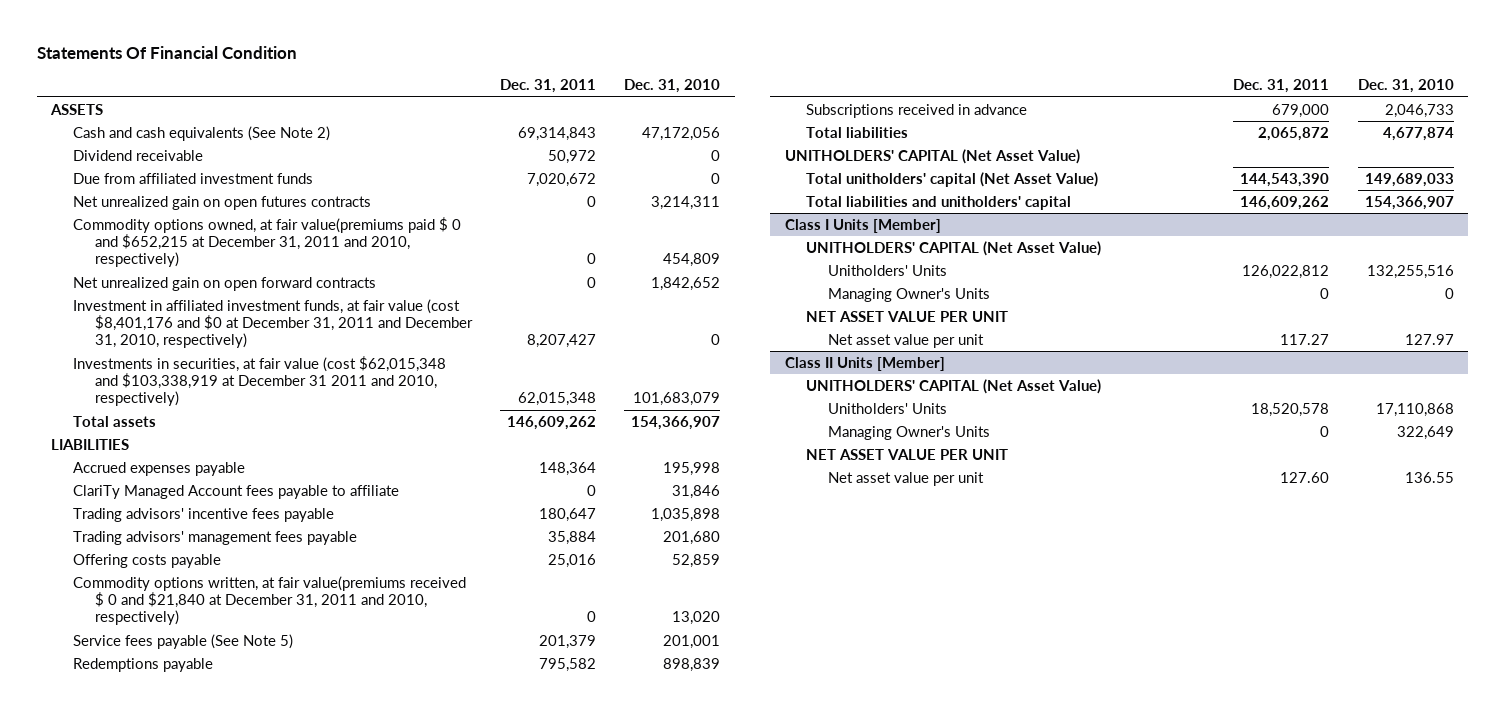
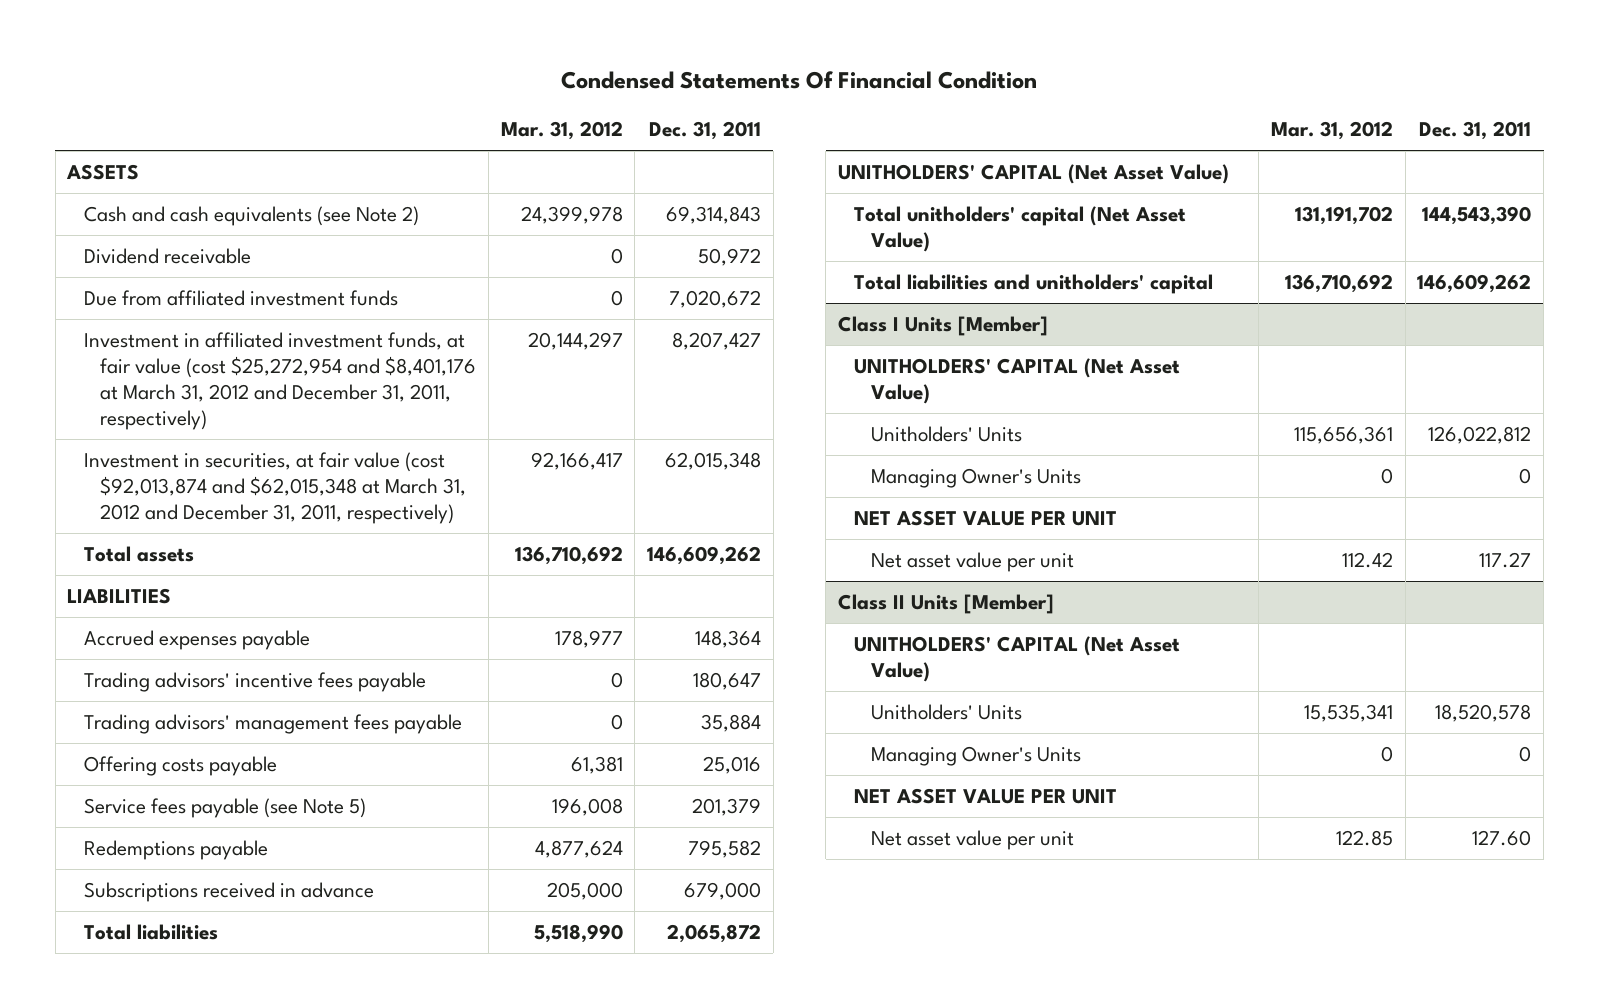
- Statements Of Financial Condition
+ Condensed Statements Of Financial Condition
- | Dec. 31, 2011 | Dec. 31, 2010
+ | Mar. 31, 2012 | Dec. 31, 2011
- Cash and cash equivalents (See Note 2) | 69,314,843 | 47,172,056
+ Cash and cash equivalents (see Note 2) | 24,399,978 | 69,314,843
- Net unrealized gain on open futures contracts | 0 | 3,214,311
- Commodity options owned, at fair value(premiums paid $ 0 and $652,215 at December 31, 2011 and 2010, respectively) | 0 | 454,809
- Net unrealized gain on open forward contracts | 0 | 1,842,652
- Investment in affiliated investment funds, at fair value (cost $8,401,176 and $0 at December 31, 2011 and December 31, 2010, respectively) | 8,207,427 | 0
- Investments in securities, at fair value (cost $62,015,348 and $103,338,919 at December 31 2011 and 2010, respectively) | 62,015,348 | 101,683,079
+ Investment in affiliated investment funds, at fair value (cost $25,272,954 and $8,401,176 at March 31, 2012 and December 31, 2011, respectively) | 20,144,297 | 8,207,427
+ Investment in securities, at fair value (cost $92,013,874 and $62,015,348 at March 31, 2012 and December 31, 2011, respectively) | 92,166,417 | 62,015,348
- ClariTy Managed Account fees payable to affiliate | 0 | 31,846
- Commodity options written, at fair value(premiums received $ 0 and $21,840 at December 31, 2011 and 2010, respectively) | 0 | 13,020
- Service fees payable (See Note 5) | 201,379 | 201,001
+ Service fees payable (see Note 5) | 196,008 | 201,379

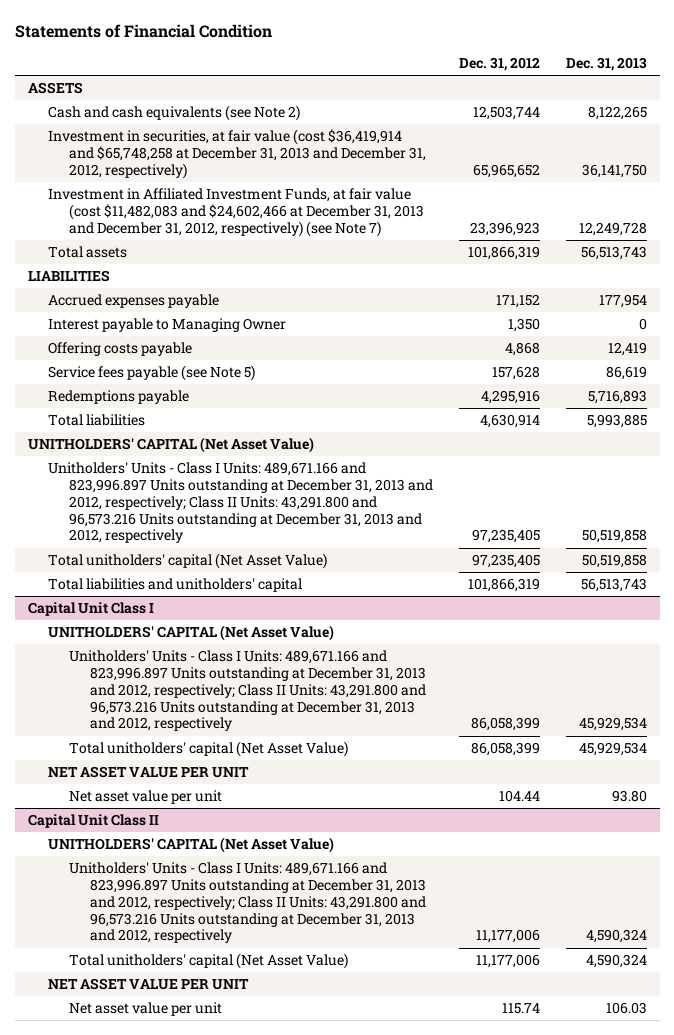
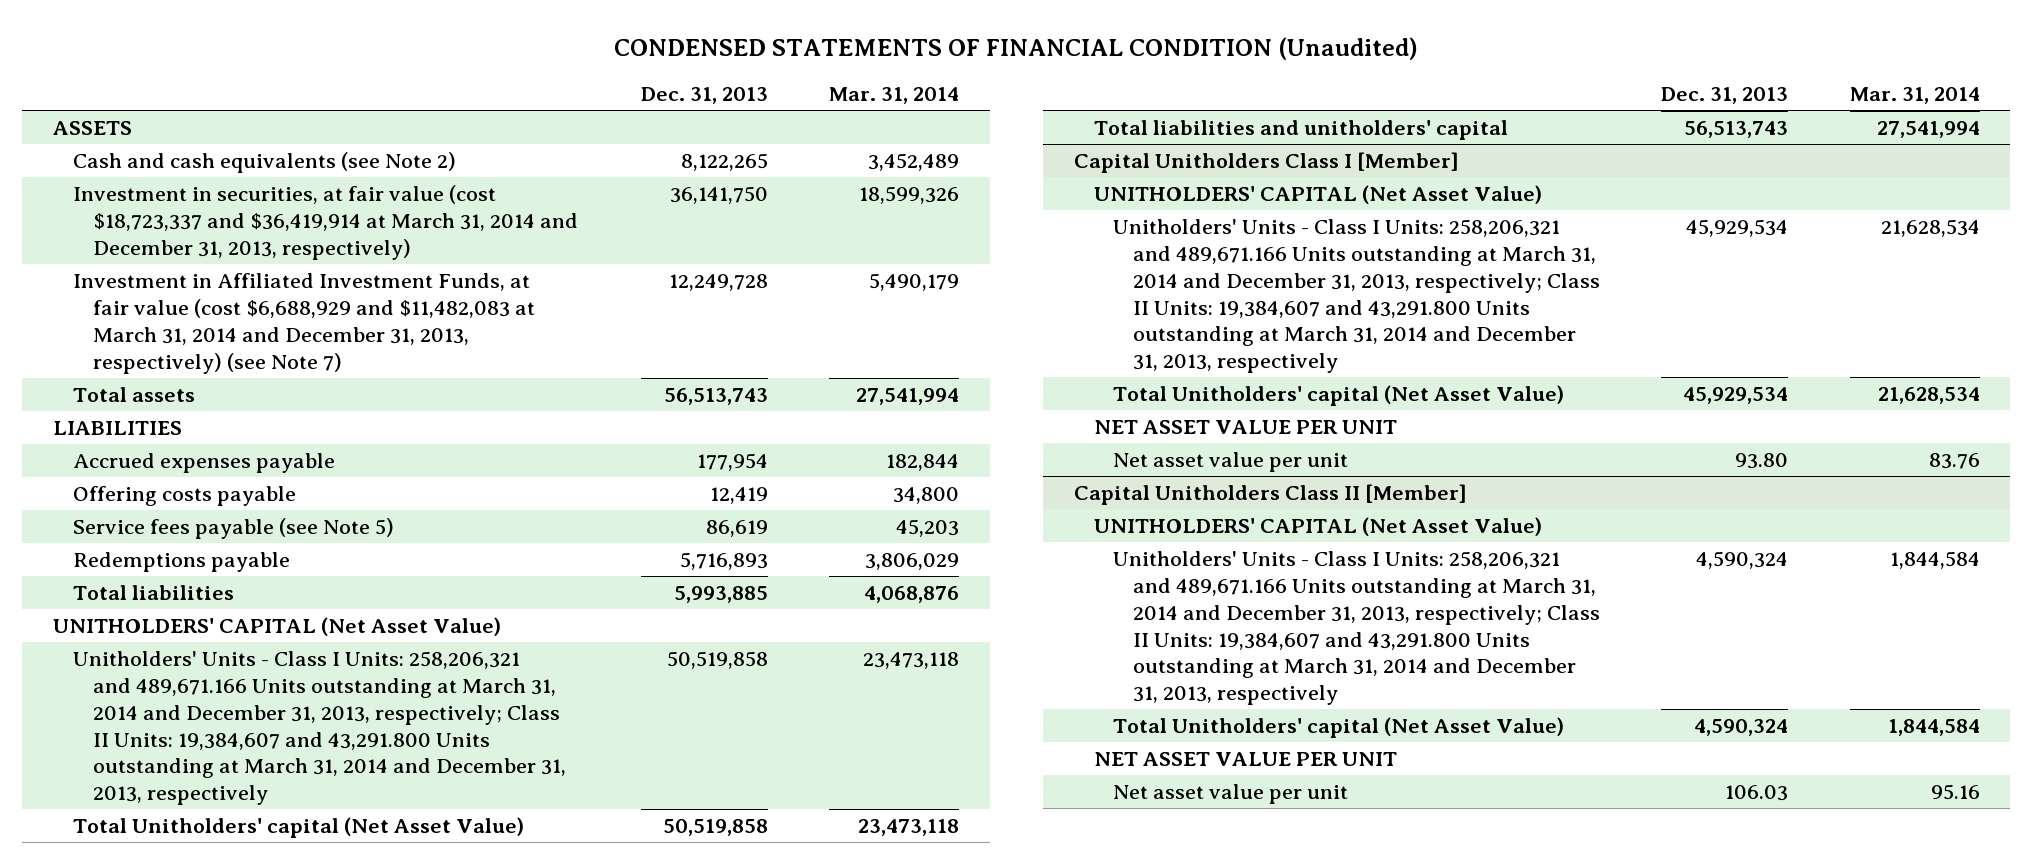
- Statements of Financial Condition
+ CONDENSED STATEMENTS OF FINANCIAL CONDITION (Unaudited)
- | Dec. 31, 2012 | Dec. 31, 2013
+ | Dec. 31, 2013 | Mar. 31, 2014
- Investment in securities, at fair value (cost $36,419,914 and $65,748,258 at December 31, 2013 and December 31, 2012, respectively) | 65,965,652 | 36,141,750
- Investment in Affiliated Investment Funds, at fair value (cost $11,482,083 and $24,602,466 at December 31, 2013 and December 31, 2012, respectively) (see Note 7) | 23,396,923 | 12,249,728
+ Investment in securities, at fair value (cost $18,723,337 and $36,419,914 at March 31, 2014 and December 31, 2013, respectively) | 36,141,750 | 18,599,326
+ Investment in Affiliated Investment Funds, at fair value (cost $6,688,929 and $11,482,083 at March 31, 2014 and December 31, 2013, respectively) (see Note 7) | 12,249,728 | 5,490,179
- Interest payable to Managing Owner | 1,350 | 0
- Unitholders' Units - Class I Units: 489,671.166 and 823,996.897 Units outstanding at December 31, 2013 and 2012, respectively; Class II Units: 43,291.800 and 96,573.216 Units outstanding at December 31, 2013 and 2012, respectively | 97,235,405 | 50,519,858
- Total unitholders' capital (Net Asset Value) | 97,235,405 | 50,519,858
+ Unitholders' Units - Class I Units: 258,206,321 and 489,671.166 Units outstanding at March 31, 2014 and December 31, 2013, respectively; Class II Units: 19,384,607 and 43,291.800 Units outstanding at March 31, 2014 and December 31, 2013, respectively | 50,519,858 | 23,473,118
+ Total Unitholders' capital (Net Asset Value) | 50,519,858 | 23,473,118
- Capital Unit Class I
+ Capital Unitholders Class I [Member]
- Unitholders' Units - Class I Units: 489,671.166 and 823,996.897 Units outstanding at December 31, 2013 and 2012, respectively; Class II Units: 43,291.800 and 96,573.216 Units outstanding at December 31, 2013 and 2012, respectively | 86,058,399 | 45,929,534
- Total unitholders' capital (Net Asset Value) | 86,058,399 | 45,929,534
+ Unitholders' Units - Class I Units: 258,206,321 and 489,671.166 Units outstanding at March 31, 2014 and December 31, 2013, respectively; Class II Units: 19,384,607 and 43,291.800 Units outstanding at March 31, 2014 and December 31, 2013, respectively | 45,929,534 | 21,628,534
+ Total Unitholders' capital (Net Asset Value) | 45,929,534 | 21,628,534
- Capital Unit Class II
+ Capital Unitholders Class II [Member]
- Unitholders' Units - Class I Units: 489,671.166 and 823,996.897 Units outstanding at December 31, 2013 and 2012, respectively; Class II Units: 43,291.800 and 96,573.216 Units outstanding at December 31, 2013 and 2012, respectively | 11,177,006 | 4,590,324
- Total unitholders' capital (Net Asset Value) | 11,177,006 | 4,590,324
+ Unitholders' Units - Class I Units: 258,206,321 and 489,671.166 Units outstanding at March 31, 2014 and December 31, 2013, respectively; Class II Units: 19,384,607 and 43,291.800 Units outstanding at March 31, 2014 and December 31, 2013, respectively | 4,590,324 | 1,844,584
+ Total Unitholders' capital (Net Asset Value) | 4,590,324 | 1,844,584

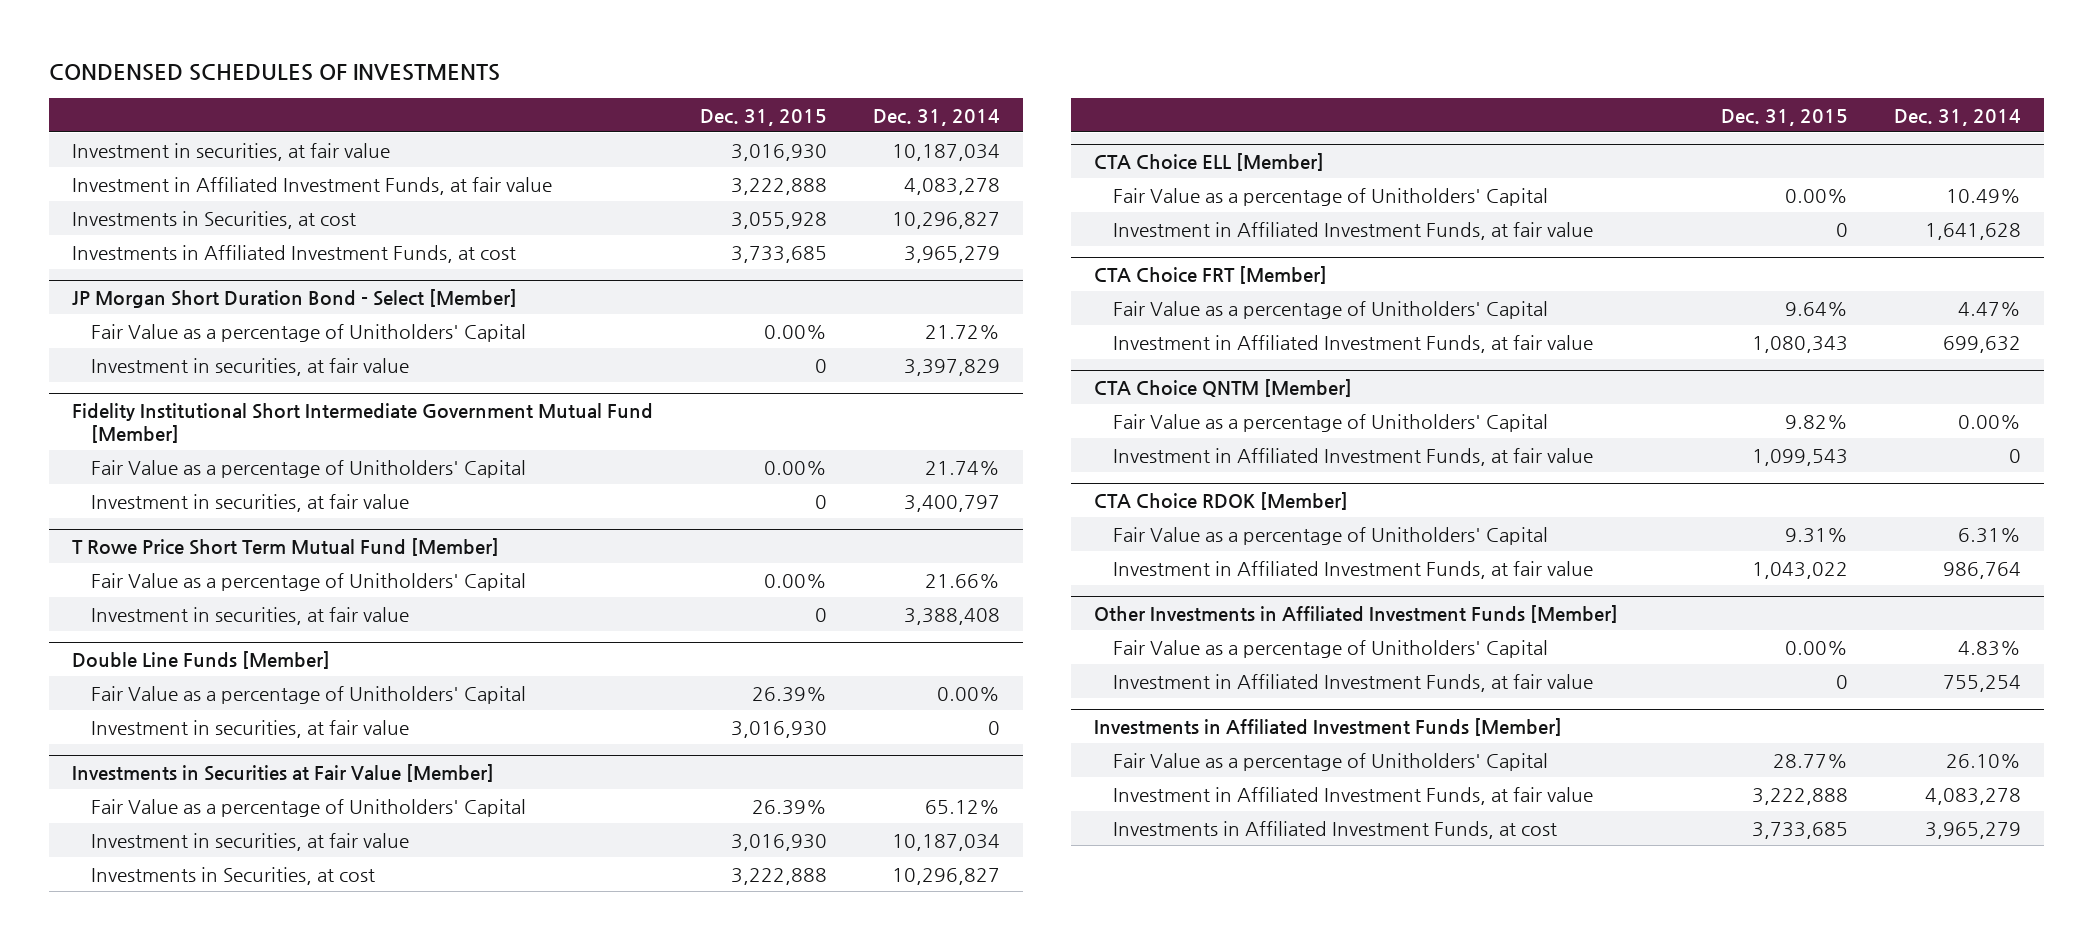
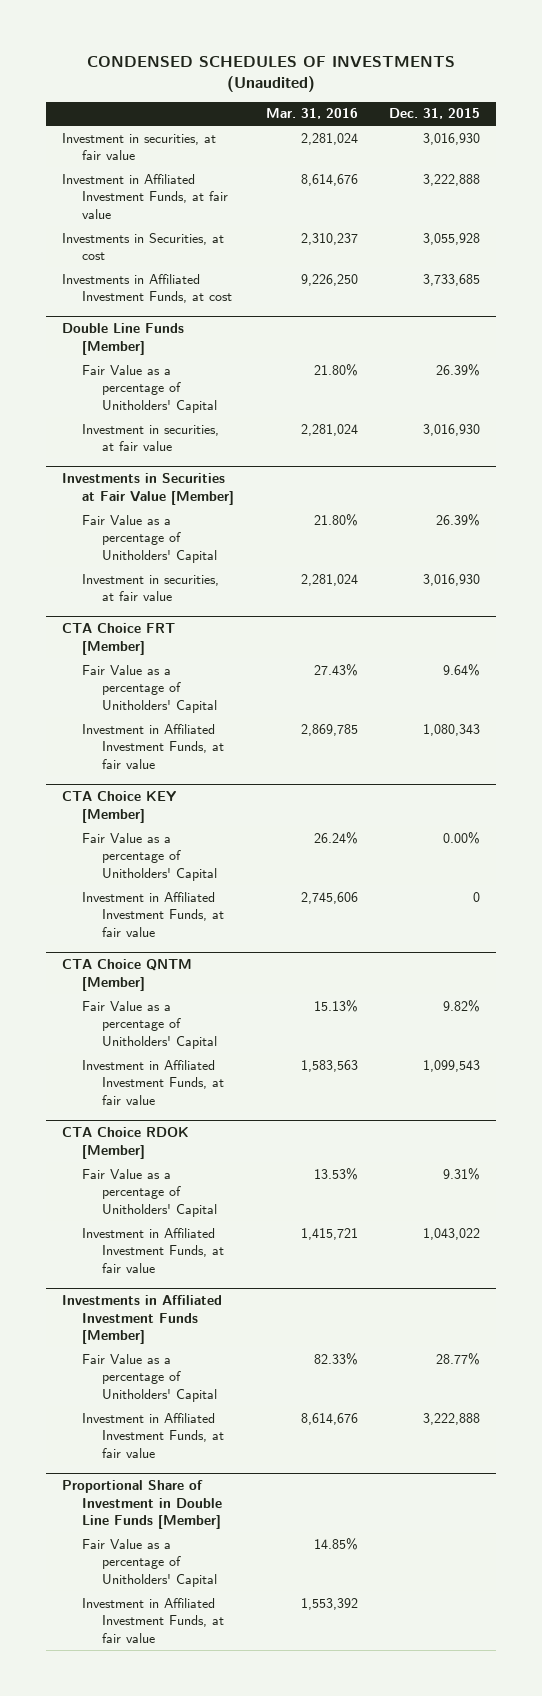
- CONDENSED SCHEDULES OF INVESTMENTS
+ CONDENSED SCHEDULES OF INVESTMENTS (Unaudited)
- | Dec. 31, 2015 | Dec. 31, 2014
+ | Mar. 31, 2016 | Dec. 31, 2015
- JP Morgan Short Duration Bond - Select [Member]
- Fair Value as a percentage of Unitholders' Capital | 0.00% | 21.72%
- Investment in securities, at fair value | 0 | 3,397,829
- Fidelity Institutional Short Intermediate Government Mutual Fund [Member]
- Fair Value as a percentage of Unitholders' Capital | 0.00% | 21.74%
- Investment in securities, at fair value | 0 | 3,400,797
- T Rowe Price Short Term Mutual Fund [Member]
- Fair Value as a percentage of Unitholders' Capital | 0.00% | 21.66%
- Investment in securities, at fair value | 0 | 3,388,408
@ Investments in Securities at Fair Value [Member]
- Investments in Securities, at cost | 3,222,888 | 10,296,827
- CTA Choice ELL [Member]
- Fair Value as a percentage of Unitholders' Capital | 0.00% | 10.49%
- Investment in Affiliated Investment Funds, at fair value | 0 | 1,641,628
+ CTA Choice KEY [Member]
+ Fair Value as a percentage of Unitholders' Capital | 26.24% | 0.00%
+ Investment in Affiliated Investment Funds, at fair value | 2,745,606 | 0
- Other Investments in Affiliated Investment Funds [Member]
- Fair Value as a percentage of Unitholders' Capital | 0.00% | 4.83%
- Investment in Affiliated Investment Funds, at fair value | 0 | 755,254
@ Investments in Affiliated Investment Funds [Member]
- Investments in Affiliated Investment Funds, at cost | 3,733,685 | 3,965,279
+ Proportional Share of Investment in Double Line Funds [Member]
+ Fair Value as a percentage of Unitholders' Capital | 14.85% |
+ Investment in Affiliated Investment Funds, at fair value | 1,553,392 |

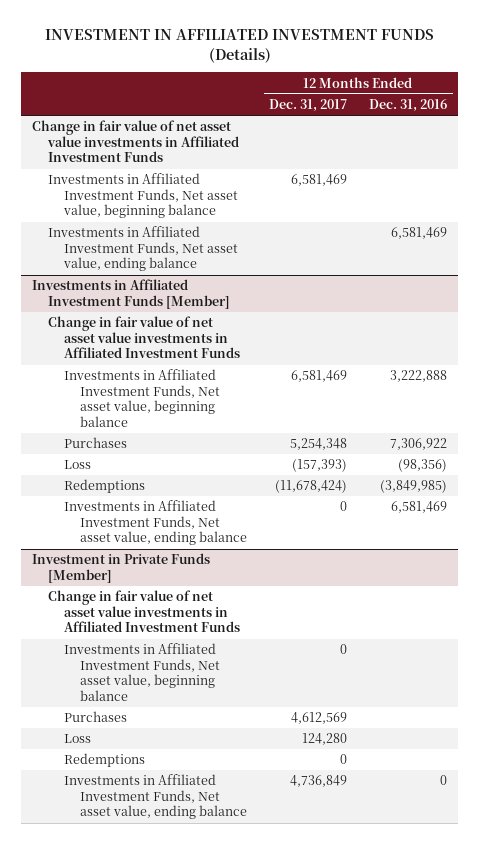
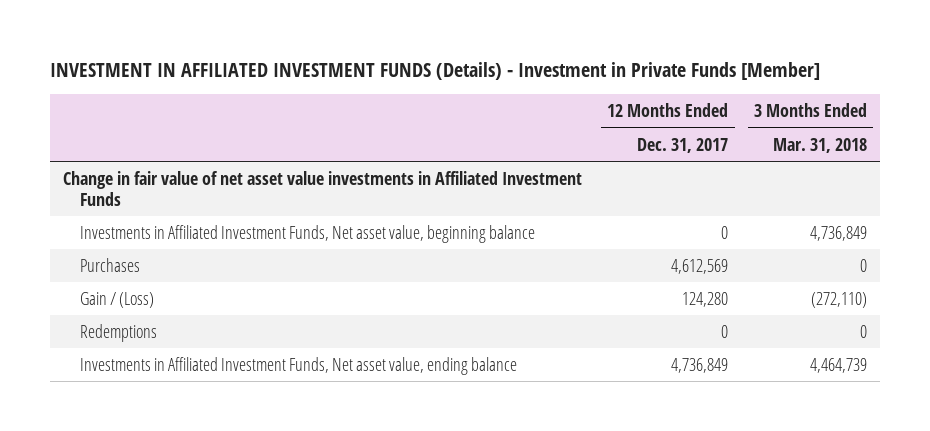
- INVESTMENT IN AFFILIATED INVESTMENT FUNDS (Details)
+ INVESTMENT IN AFFILIATED INVESTMENT FUNDS (Details) - Investment in Private Funds [Member]
- | 12 Months Ended Dec. 31, 2017 | 12 Months Ended Dec. 31, 2016
+ | 12 Months Ended Dec. 31, 2017 | 3 Months Ended Mar. 31, 2018
- Investments in Affiliated Investment Funds, Net asset value, beginning balance | 6,581,469 |
- Investments in Affiliated Investment Funds, Net asset value, ending balance | | 6,581,469
- Investments in Affiliated Investment Funds [Member]
- Change in fair value of net asset value investments in Affiliated Investment Funds
- Investments in Affiliated Investment Funds, Net asset value, beginning balance | 6,581,469 | 3,222,888
- Purchases | 5,254,348 | 7,306,922
- Loss | (157,393) | (98,356)
- Redemptions | (11,678,424) | (3,849,985)
- Investments in Affiliated Investment Funds, Net asset value, ending balance | 0 | 6,581,469
- Investment in Private Funds [Member]
- Change in fair value of net asset value investments in Affiliated Investment Funds
- Loss | 124,280 |
+ Gain / (Loss) | 124,280 | (272,110)

